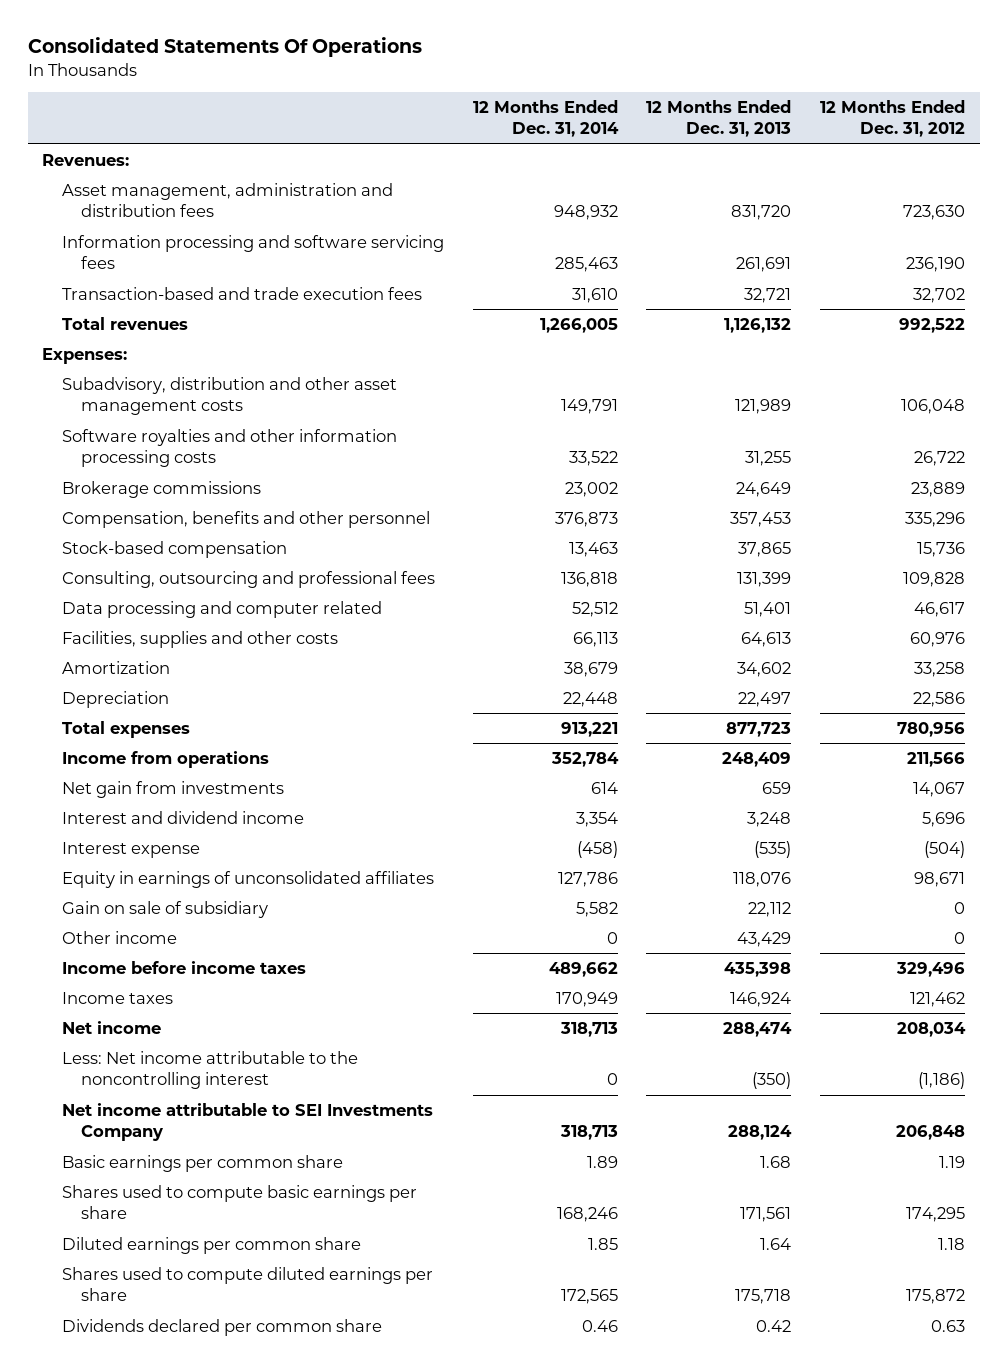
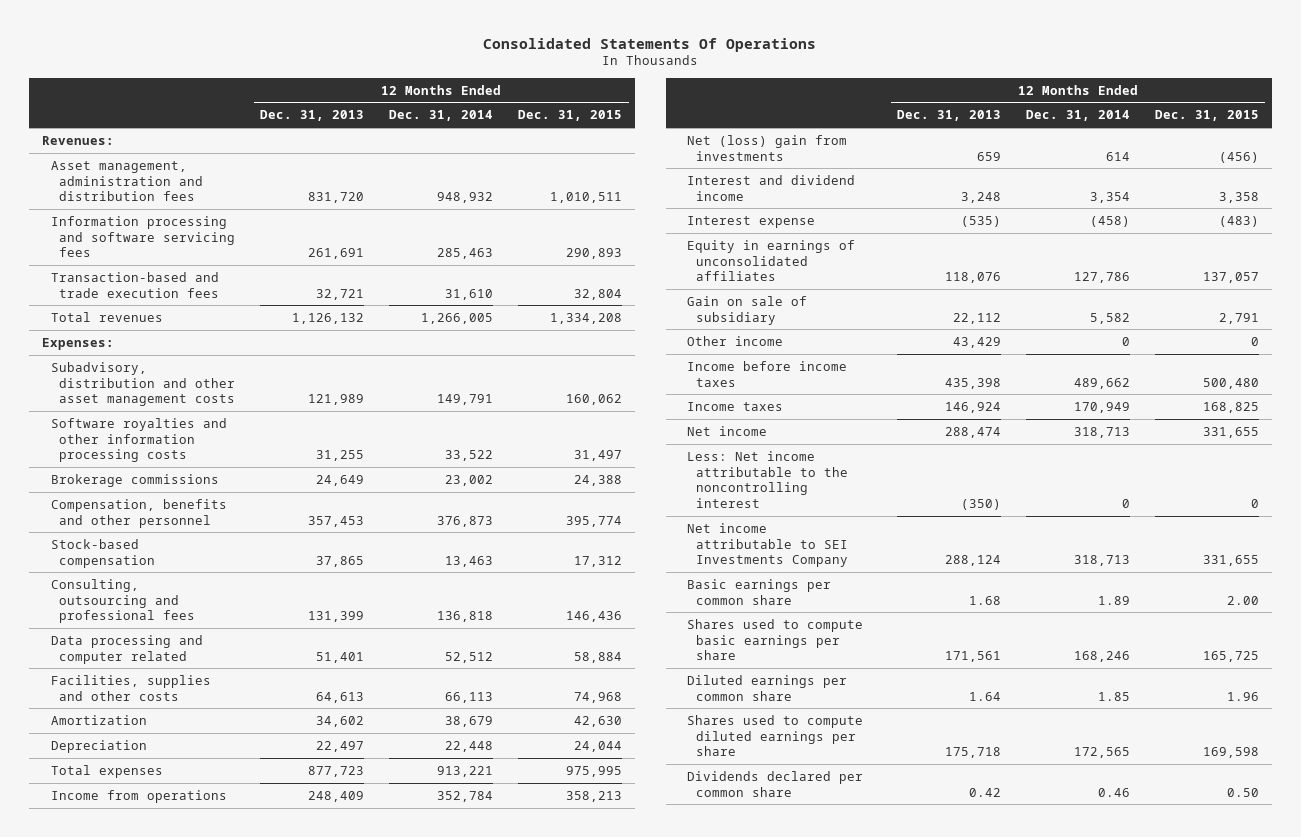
- | 12 Months Ended Dec. 31, 2014 | 12 Months Ended Dec. 31, 2013 | 12 Months Ended Dec. 31, 2012
+ | 12 Months Ended Dec. 31, 2013 | 12 Months Ended Dec. 31, 2014 | 12 Months Ended Dec. 31, 2015
- Net gain from investments | 614 | 659 | 14,067
+ Net (loss) gain from investments | 659 | 614 | (456)

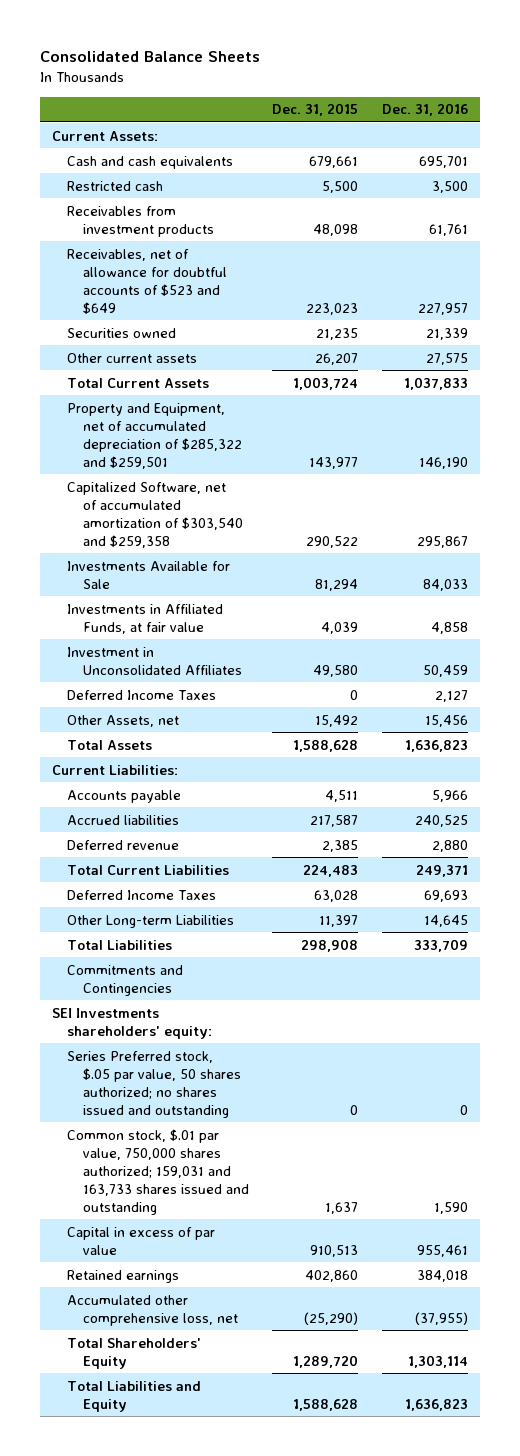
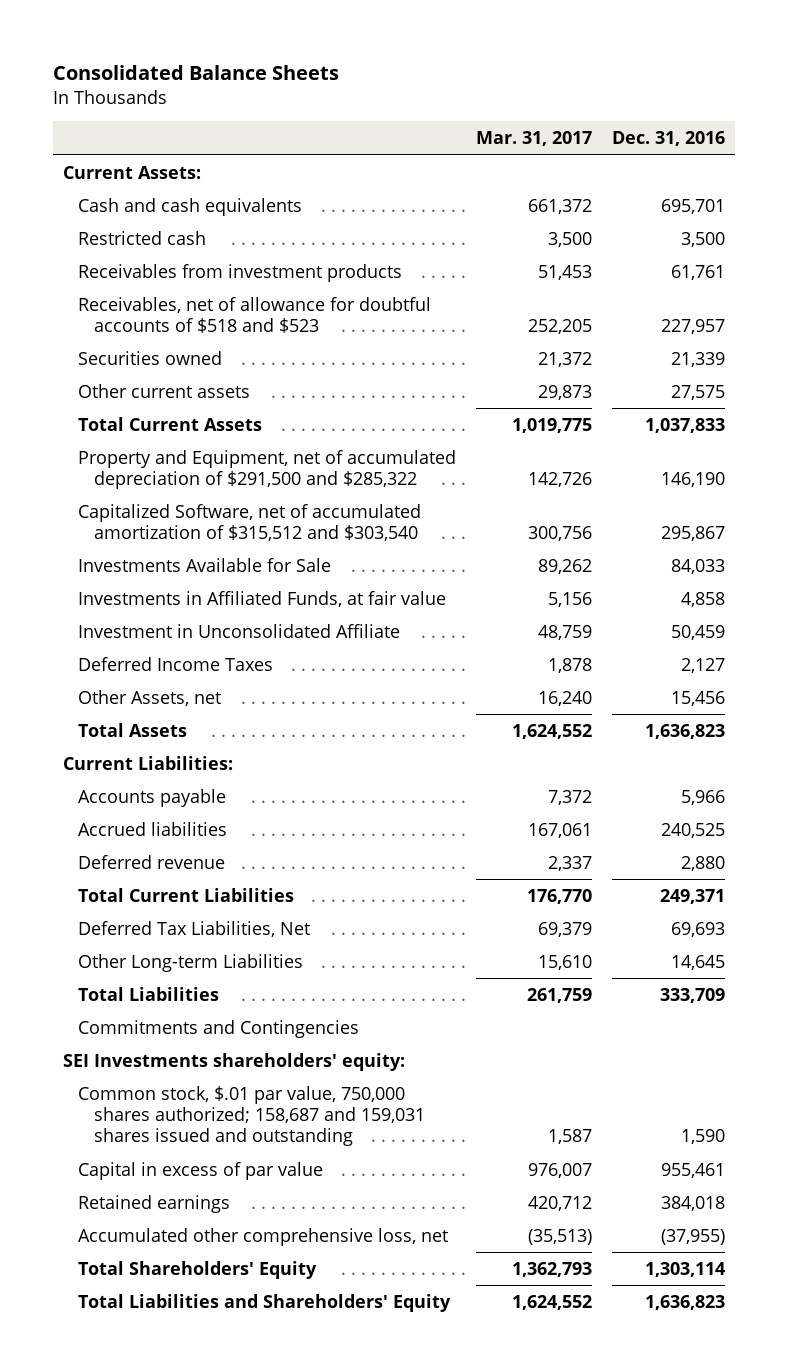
- | Dec. 31, 2015 | Dec. 31, 2016
+ | Mar. 31, 2017 | Dec. 31, 2016
- Receivables, net of allowance for doubtful accounts of $523 and $649 | 223,023 | 227,957
+ Receivables, net of allowance for doubtful accounts of $518 and $523 | 252,205 | 227,957
- Property and Equipment, net of accumulated depreciation of $285,322 and $259,501 | 143,977 | 146,190
- Capitalized Software, net of accumulated amortization of $303,540 and $259,358 | 290,522 | 295,867
+ Property and Equipment, net of accumulated depreciation of $291,500 and $285,322 | 142,726 | 146,190
+ Capitalized Software, net of accumulated amortization of $315,512 and $303,540 | 300,756 | 295,867
- Investment in Unconsolidated Affiliates | 49,580 | 50,459
+ Investment in Unconsolidated Affiliate | 48,759 | 50,459
- Deferred Income Taxes | 63,028 | 69,693
+ Deferred Tax Liabilities, Net | 69,379 | 69,693
- Series Preferred stock, $.05 par value, 50 shares authorized; no shares issued and outstanding | 0 | 0
- Common stock, $.01 par value, 750,000 shares authorized; 159,031 and 163,733 shares issued and outstanding | 1,637 | 1,590
+ Common stock, $.01 par value, 750,000 shares authorized; 158,687 and 159,031 shares issued and outstanding | 1,587 | 1,590
- Total Liabilities and Equity | 1,588,628 | 1,636,823
+ Total Liabilities and Shareholders' Equity | 1,624,552 | 1,636,823

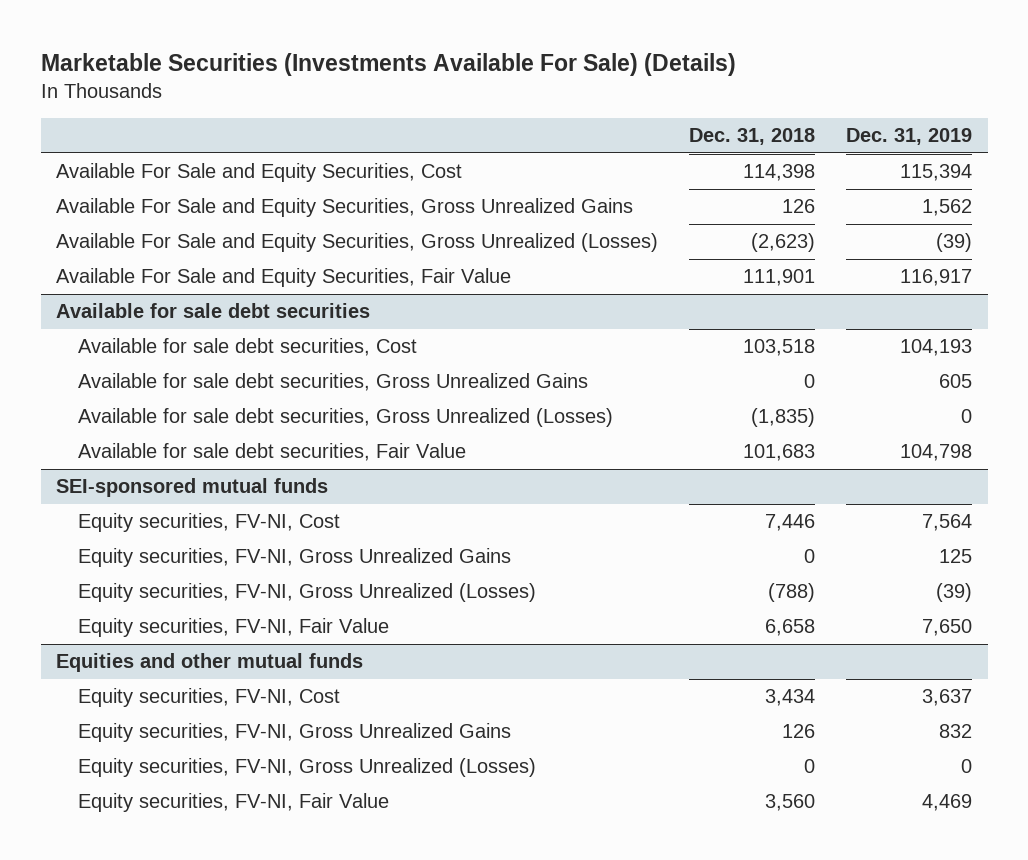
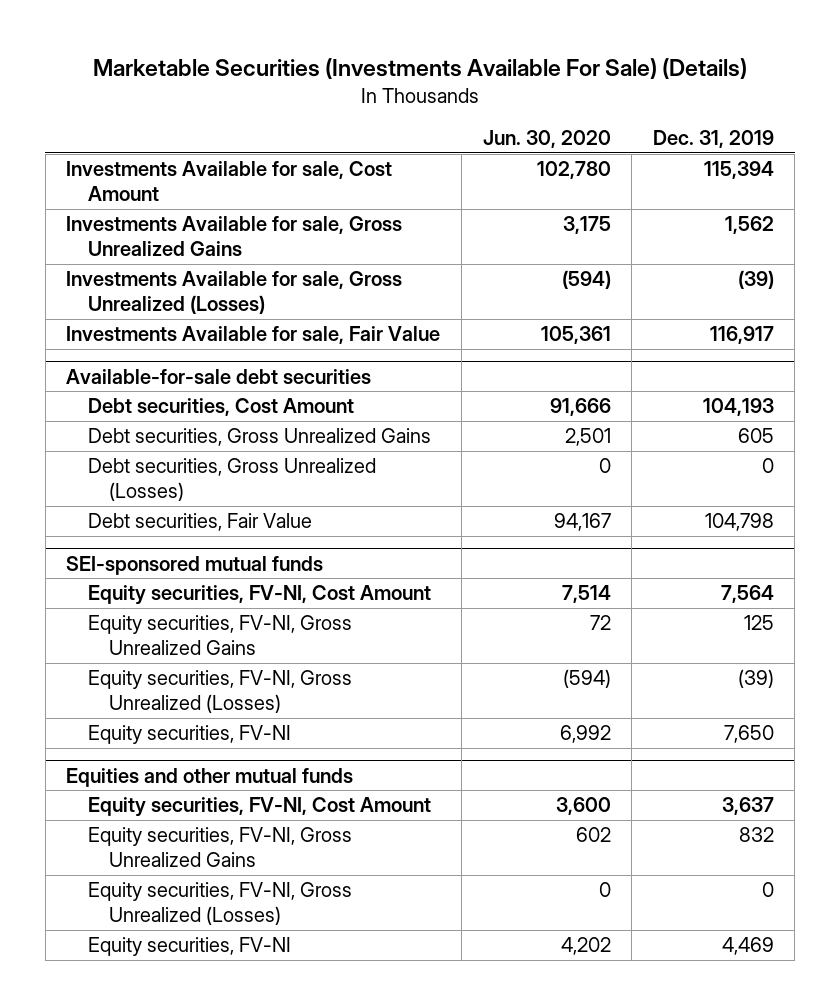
- | Dec. 31, 2018 | Dec. 31, 2019
+ | Jun. 30, 2020 | Dec. 31, 2019
- Available For Sale and Equity Securities, Cost | 114,398 | 115,394
- Available For Sale and Equity Securities, Gross Unrealized Gains | 126 | 1,562
- Available For Sale and Equity Securities, Gross Unrealized (Losses) | (2,623) | (39)
- Available For Sale and Equity Securities, Fair Value | 111,901 | 116,917
- Available for sale debt securities
- Available for sale debt securities, Cost | 103,518 | 104,193
- Available for sale debt securities, Gross Unrealized Gains | 0 | 605
- Available for sale debt securities, Gross Unrealized (Losses) | (1,835) | 0
- Available for sale debt securities, Fair Value | 101,683 | 104,798
+ Investments Available for sale, Cost Amount | 102,780 | 115,394
+ Investments Available for sale, Gross Unrealized Gains | 3,175 | 1,562
+ Investments Available for sale, Gross Unrealized (Losses) | (594) | (39)
+ Investments Available for sale, Fair Value | 105,361 | 116,917
+ Available-for-sale debt securities
+ Debt securities, Cost Amount | 91,666 | 104,193
+ Debt securities, Gross Unrealized Gains | 2,501 | 605
+ Debt securities, Gross Unrealized (Losses) | 0 | 0
+ Debt securities, Fair Value | 94,167 | 104,798
@ SEI-sponsored mutual funds
- Equity securities, FV-NI, Cost | 7,446 | 7,564
+ Equity securities, FV-NI, Cost Amount | 7,514 | 7,564
- Equity securities, FV-NI, Fair Value | 6,658 | 7,650
+ Equity securities, FV-NI | 6,992 | 7,650
@ Equities and other mutual funds
- Equity securities, FV-NI, Cost | 3,434 | 3,637
+ Equity securities, FV-NI, Cost Amount | 3,600 | 3,637
- Equity securities, FV-NI, Fair Value | 3,560 | 4,469
+ Equity securities, FV-NI | 4,202 | 4,469

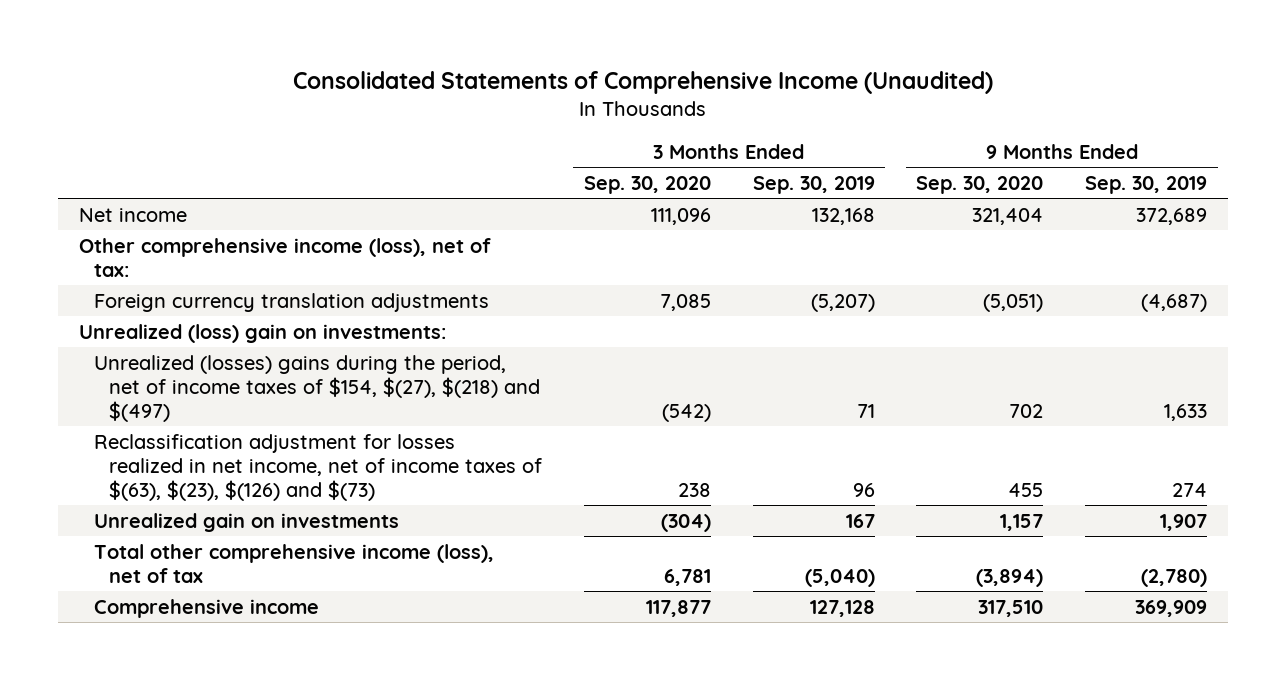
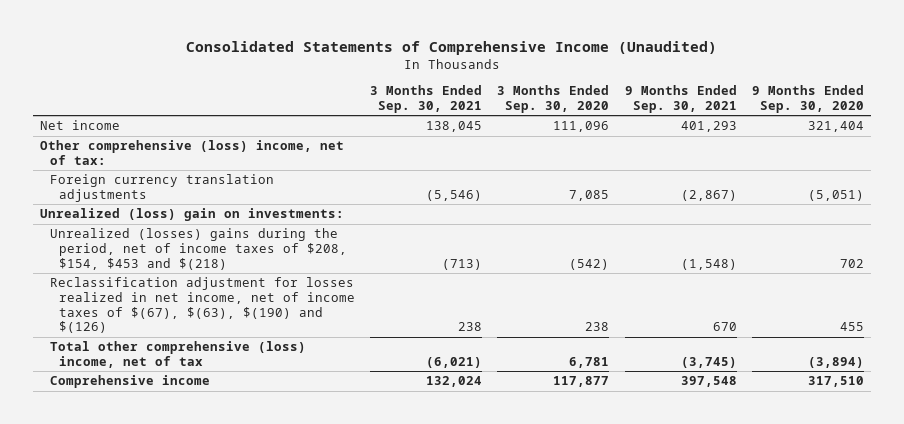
- | 3 Months Ended Sep. 30, 2020 | 3 Months Ended Sep. 30, 2019 | 9 Months Ended Sep. 30, 2020 | 9 Months Ended Sep. 30, 2019
+ | 3 Months Ended Sep. 30, 2021 | 3 Months Ended Sep. 30, 2020 | 9 Months Ended Sep. 30, 2021 | 9 Months Ended Sep. 30, 2020
- Other comprehensive income (loss), net of tax:
+ Other comprehensive (loss) income, net of tax:
- Unrealized (losses) gains during the period, net of income taxes of $154, $(27), $(218) and $(497) | (542) | 71 | 702 | 1,633
- Reclassification adjustment for losses realized in net income, net of income taxes of $(63), $(23), $(126) and $(73) | 238 | 96 | 455 | 274
- Unrealized gain on investments | (304) | 167 | 1,157 | 1,907
- Total other comprehensive income (loss), net of tax | 6,781 | (5,040) | (3,894) | (2,780)
+ Unrealized (losses) gains during the period, net of income taxes of $208, $154, $453 and $(218) | (713) | (542) | (1,548) | 702
+ Reclassification adjustment for losses realized in net income, net of income taxes of $(67), $(63), $(190) and $(126) | 238 | 238 | 670 | 455
+ Total other comprehensive (loss) income, net of tax | (6,021) | 6,781 | (3,745) | (3,894)

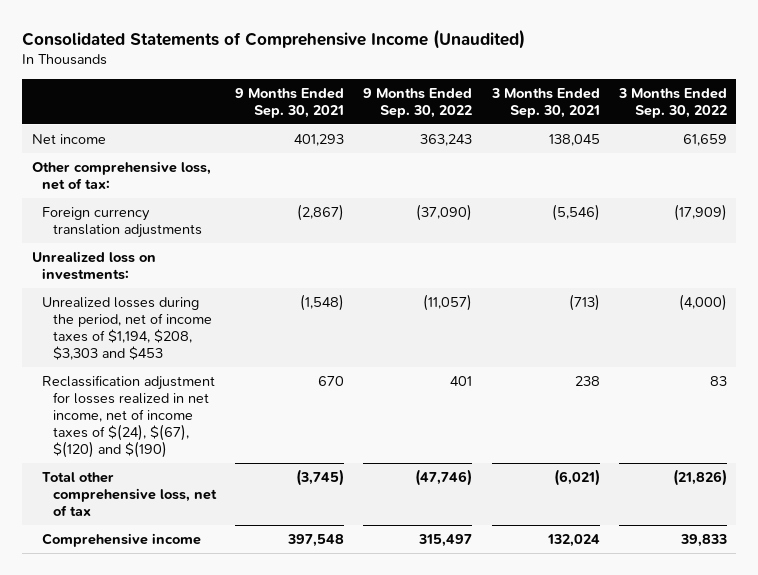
- | 3 Months Ended Sep. 30, 2021 | 3 Months Ended Sep. 30, 2020 | 9 Months Ended Sep. 30, 2021 | 9 Months Ended Sep. 30, 2020
+ | 9 Months Ended Sep. 30, 2021 | 9 Months Ended Sep. 30, 2022 | 3 Months Ended Sep. 30, 2021 | 3 Months Ended Sep. 30, 2022
- Other comprehensive (loss) income, net of tax:
+ Other comprehensive loss, net of tax:
- Unrealized (loss) gain on investments:
- Unrealized (losses) gains during the period, net of income taxes of $208, $154, $453 and $(218) | (713) | (542) | (1,548) | 702
- Reclassification adjustment for losses realized in net income, net of income taxes of $(67), $(63), $(190) and $(126) | 238 | 238 | 670 | 455
- Total other comprehensive (loss) income, net of tax | (6,021) | 6,781 | (3,745) | (3,894)
+ Unrealized loss on investments:
+ Unrealized losses during the period, net of income taxes of $1,194, $208, $3,303 and $453 | (1,548) | (11,057) | (713) | (4,000)
+ Reclassification adjustment for losses realized in net income, net of income taxes of $(24), $(67), $(120) and $(190) | 670 | 401 | 238 | 83
+ Total other comprehensive loss, net of tax | (3,745) | (47,746) | (6,021) | (21,826)

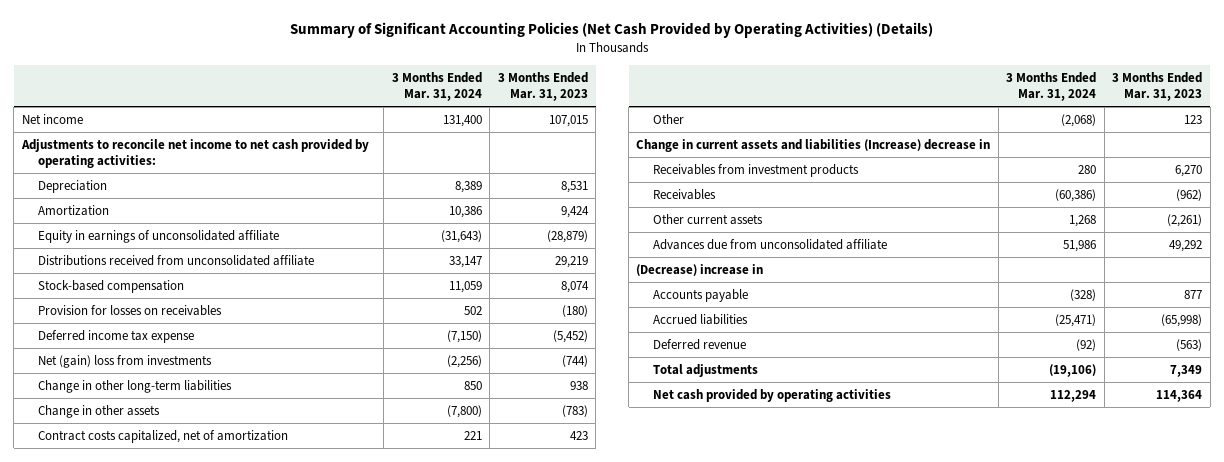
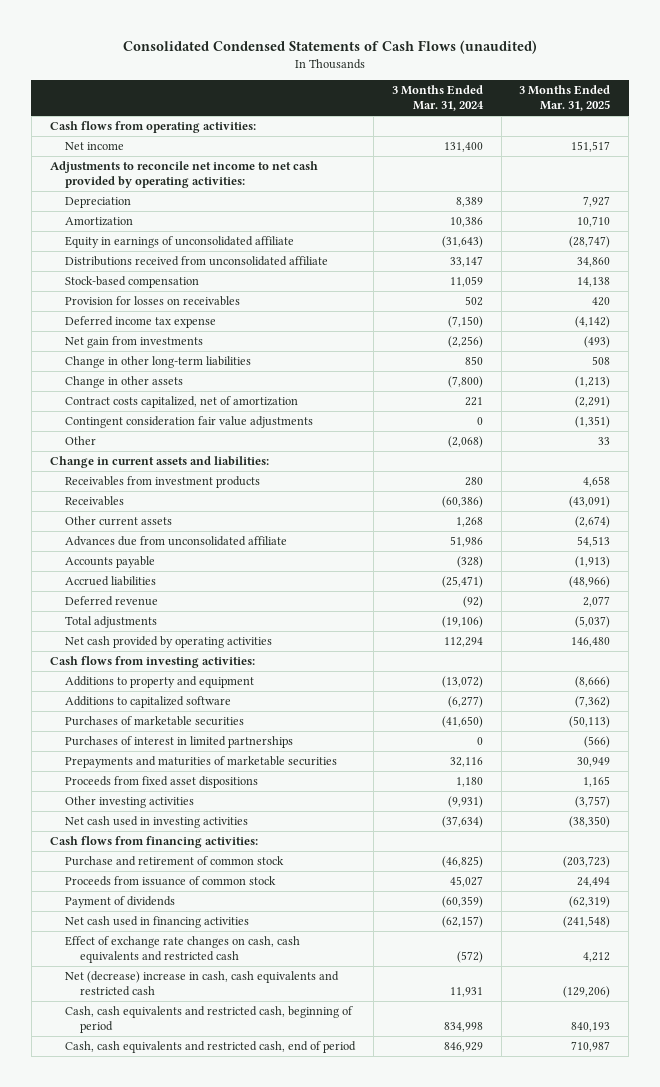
- Summary of Significant Accounting Policies (Net Cash Provided by Operating Activities) (Details)
+ Consolidated Condensed Statements of Cash Flows (unaudited)
- | 3 Months Ended Mar. 31, 2024 | 3 Months Ended Mar. 31, 2023
+ | 3 Months Ended Mar. 31, 2024 | 3 Months Ended Mar. 31, 2025
+ Cash flows from operating activities:
- Net (gain) loss from investments | (2,256) | (744)
+ Net gain from investments | (2,256) | (493)
+ Contingent consideration fair value adjustments | 0 | (1,351)
- Change in current assets and liabilities (Increase) decrease in
+ Change in current assets and liabilities:
- (Decrease) increase in
+ Cash flows from investing activities:
+ Additions to property and equipment | (13,072) | (8,666)
+ Additions to capitalized software | (6,277) | (7,362)
+ Purchases of marketable securities | (41,650) | (50,113)
+ Purchases of interest in limited partnerships | 0 | (566)
+ Prepayments and maturities of marketable securities | 32,116 | 30,949
+ Proceeds from fixed asset dispositions | 1,180 | 1,165
+ Other investing activities | (9,931) | (3,757)
+ Net cash used in investing activities | (37,634) | (38,350)
+ Cash flows from financing activities:
+ Purchase and retirement of common stock | (46,825) | (203,723)
+ Proceeds from issuance of common stock | 45,027 | 24,494
+ Payment of dividends | (60,359) | (62,319)
+ Net cash used in financing activities | (62,157) | (241,548)
+ Effect of exchange rate changes on cash, cash equivalents and restricted cash | (572) | 4,212
+ Net (decrease) increase in cash, cash equivalents and restricted cash | 11,931 | (129,206)
+ Cash, cash equivalents and restricted cash, beginning of period | 834,998 | 840,193
+ Cash, cash equivalents and restricted cash, end of period | 846,929 | 710,987

